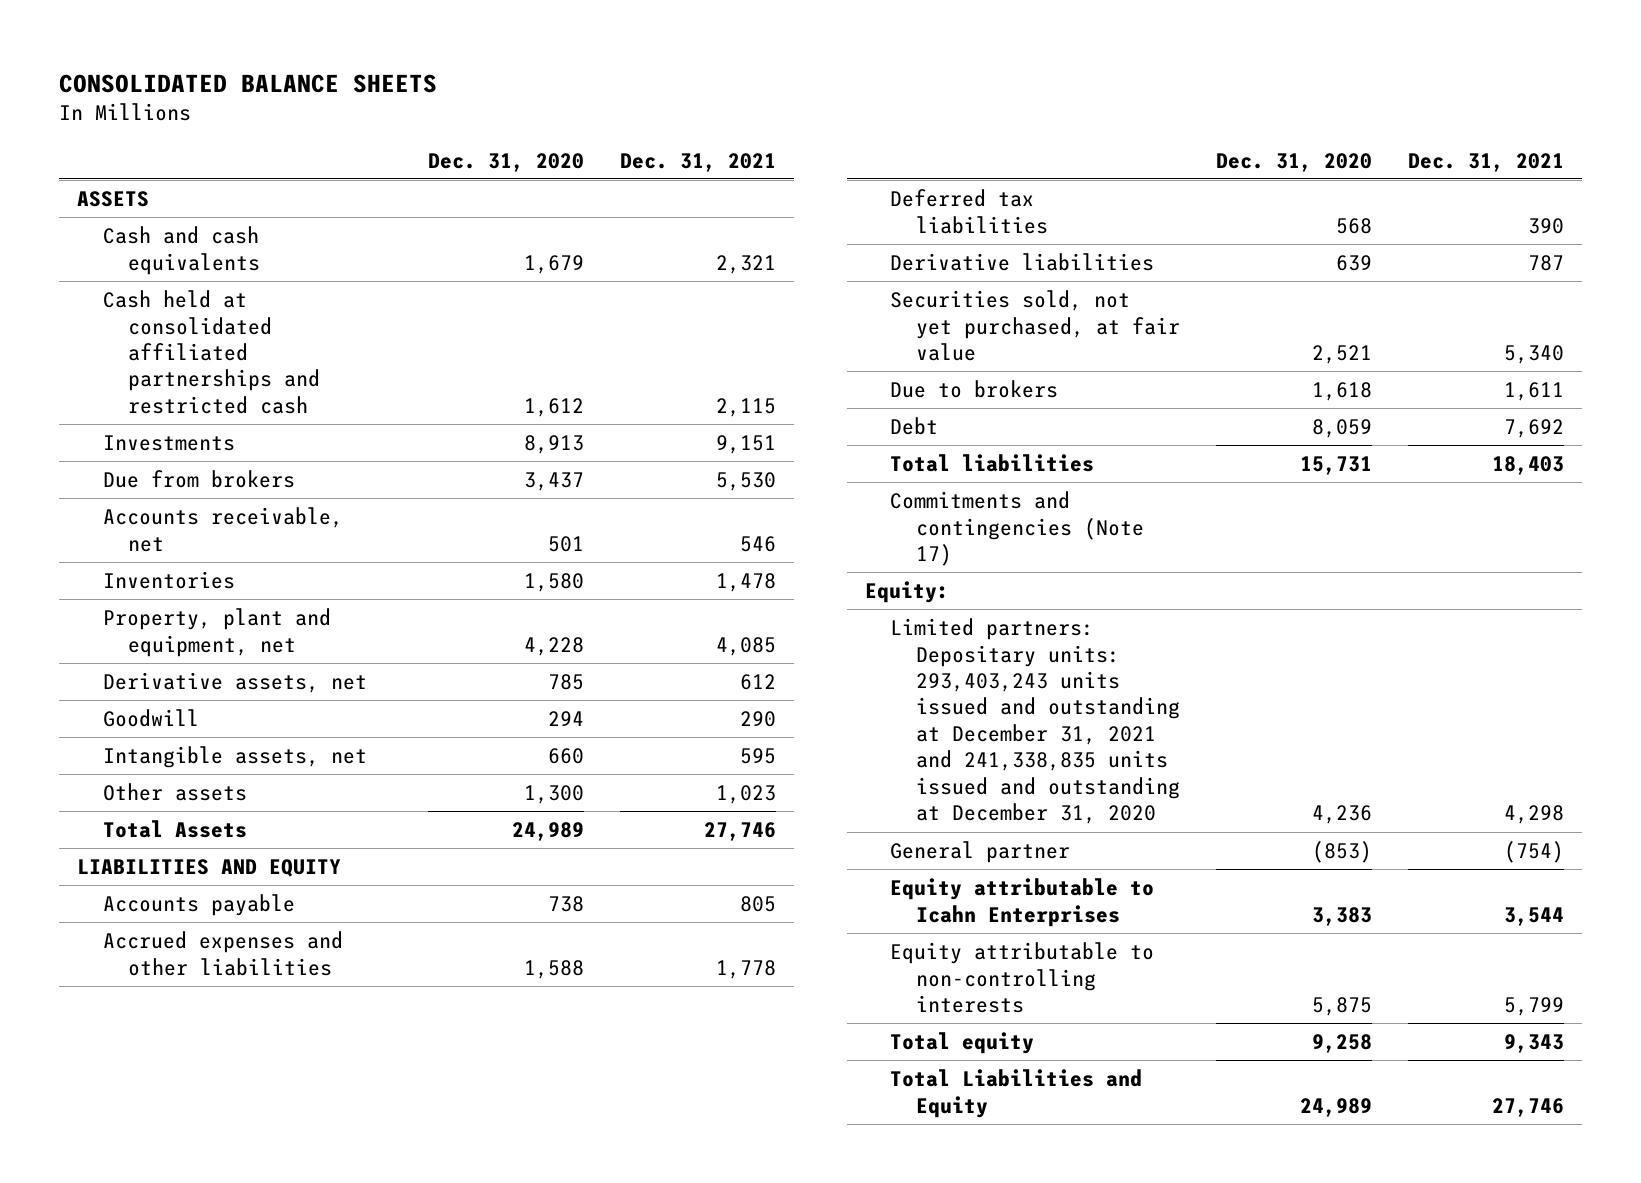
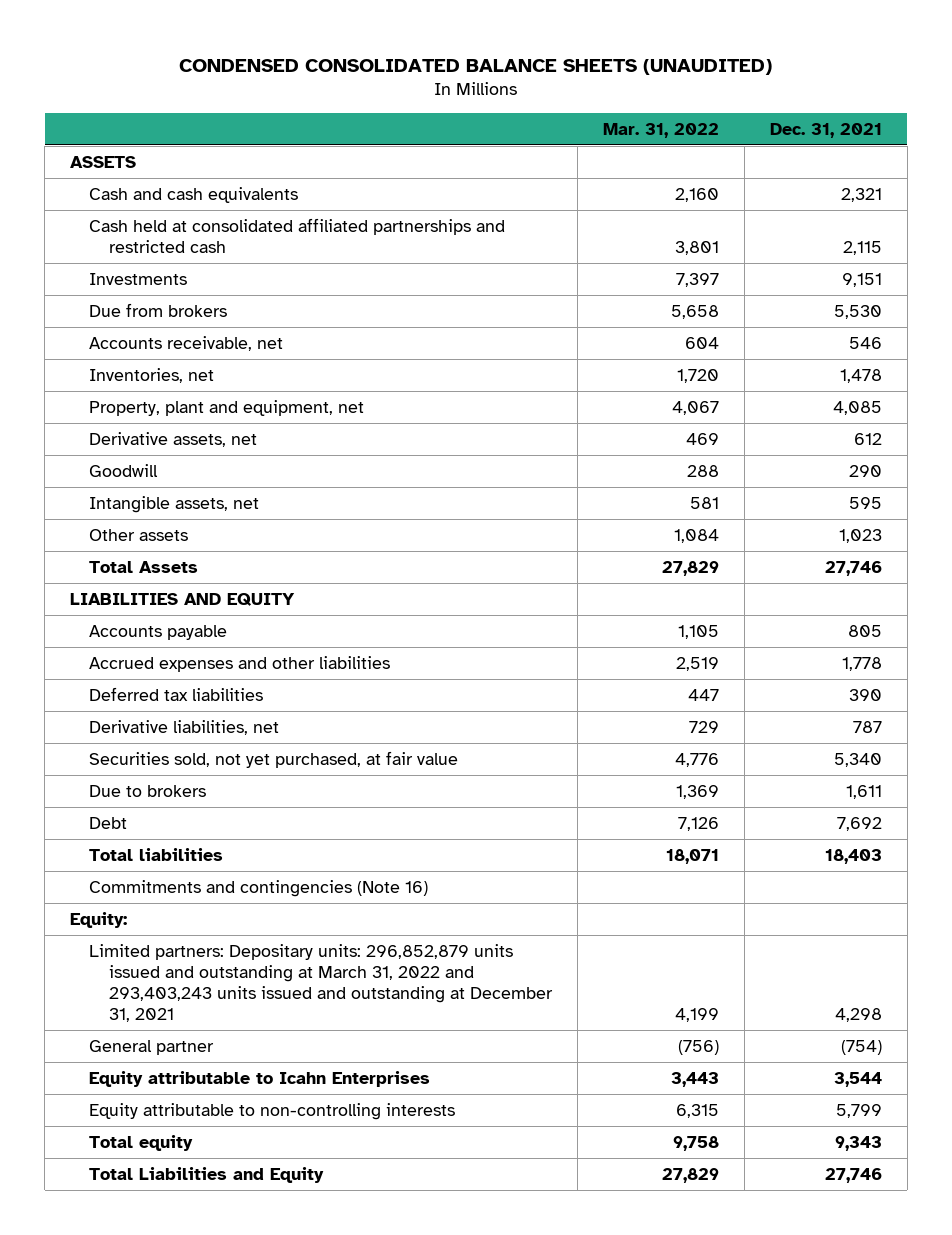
- CONSOLIDATED BALANCE SHEETS
+ CONDENSED CONSOLIDATED BALANCE SHEETS (UNAUDITED)
- | Dec. 31, 2020 | Dec. 31, 2021
+ | Mar. 31, 2022 | Dec. 31, 2021
- Inventories | 1,580 | 1,478
+ Inventories, net | 1,720 | 1,478
- Derivative liabilities | 639 | 787
+ Derivative liabilities, net | 729 | 787
- Commitments and contingencies (Note 17)
+ Commitments and contingencies (Note 16)
- Limited partners: Depositary units: 293,403,243 units issued and outstanding at December 31, 2021 and 241,338,835 units issued and outstanding at December 31, 2020 | 4,236 | 4,298
+ Limited partners: Depositary units: 296,852,879 units issued and outstanding at March 31, 2022 and 293,403,243 units issued and outstanding at December 31, 2021 | 4,199 | 4,298

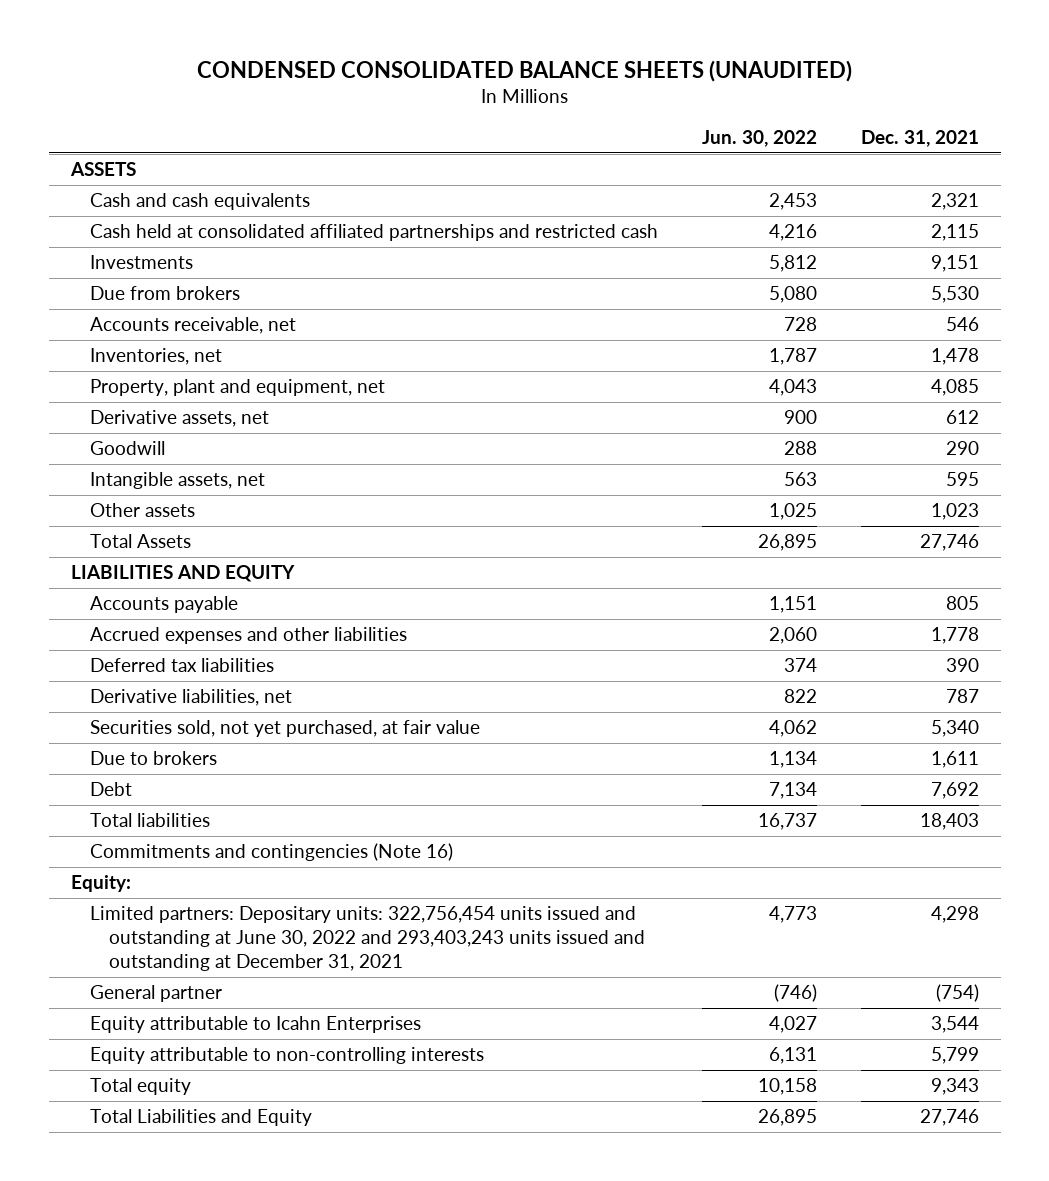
- | Mar. 31, 2022 | Dec. 31, 2021
+ | Jun. 30, 2022 | Dec. 31, 2021
- Limited partners: Depositary units: 296,852,879 units issued and outstanding at March 31, 2022 and 293,403,243 units issued and outstanding at December 31, 2021 | 4,199 | 4,298
+ Limited partners: Depositary units: 322,756,454 units issued and outstanding at June 30, 2022 and 293,403,243 units issued and outstanding at December 31, 2021 | 4,773 | 4,298

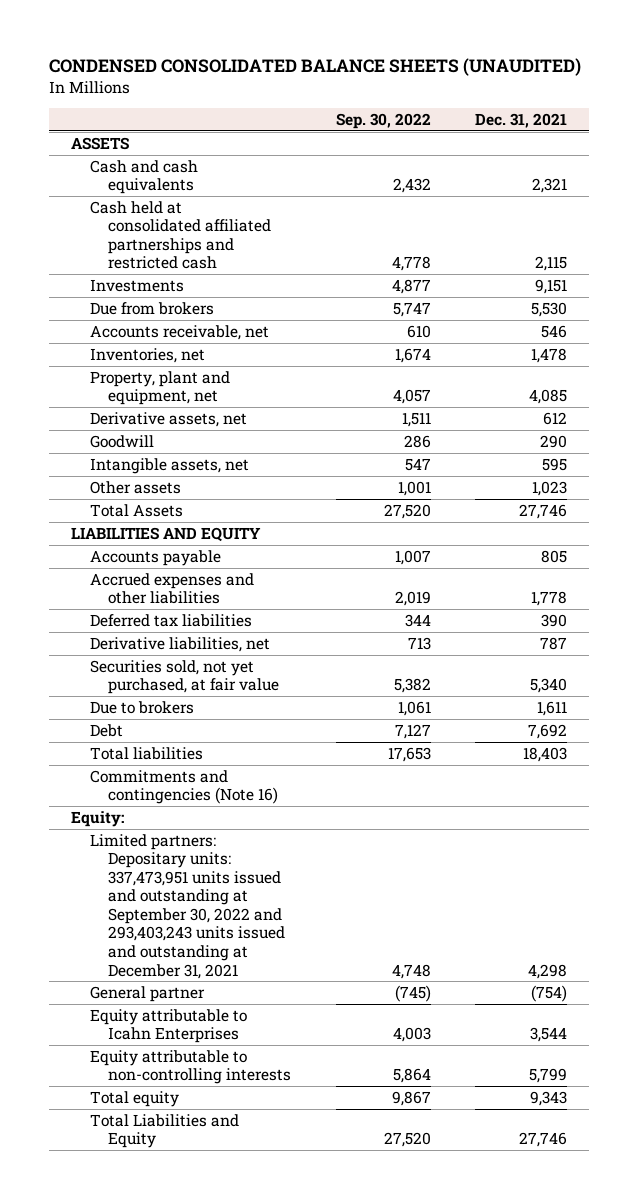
- | Jun. 30, 2022 | Dec. 31, 2021
+ | Sep. 30, 2022 | Dec. 31, 2021
- Limited partners: Depositary units: 322,756,454 units issued and outstanding at June 30, 2022 and 293,403,243 units issued and outstanding at December 31, 2021 | 4,773 | 4,298
+ Limited partners: Depositary units: 337,473,951 units issued and outstanding at September 30, 2022 and 293,403,243 units issued and outstanding at December 31, 2021 | 4,748 | 4,298

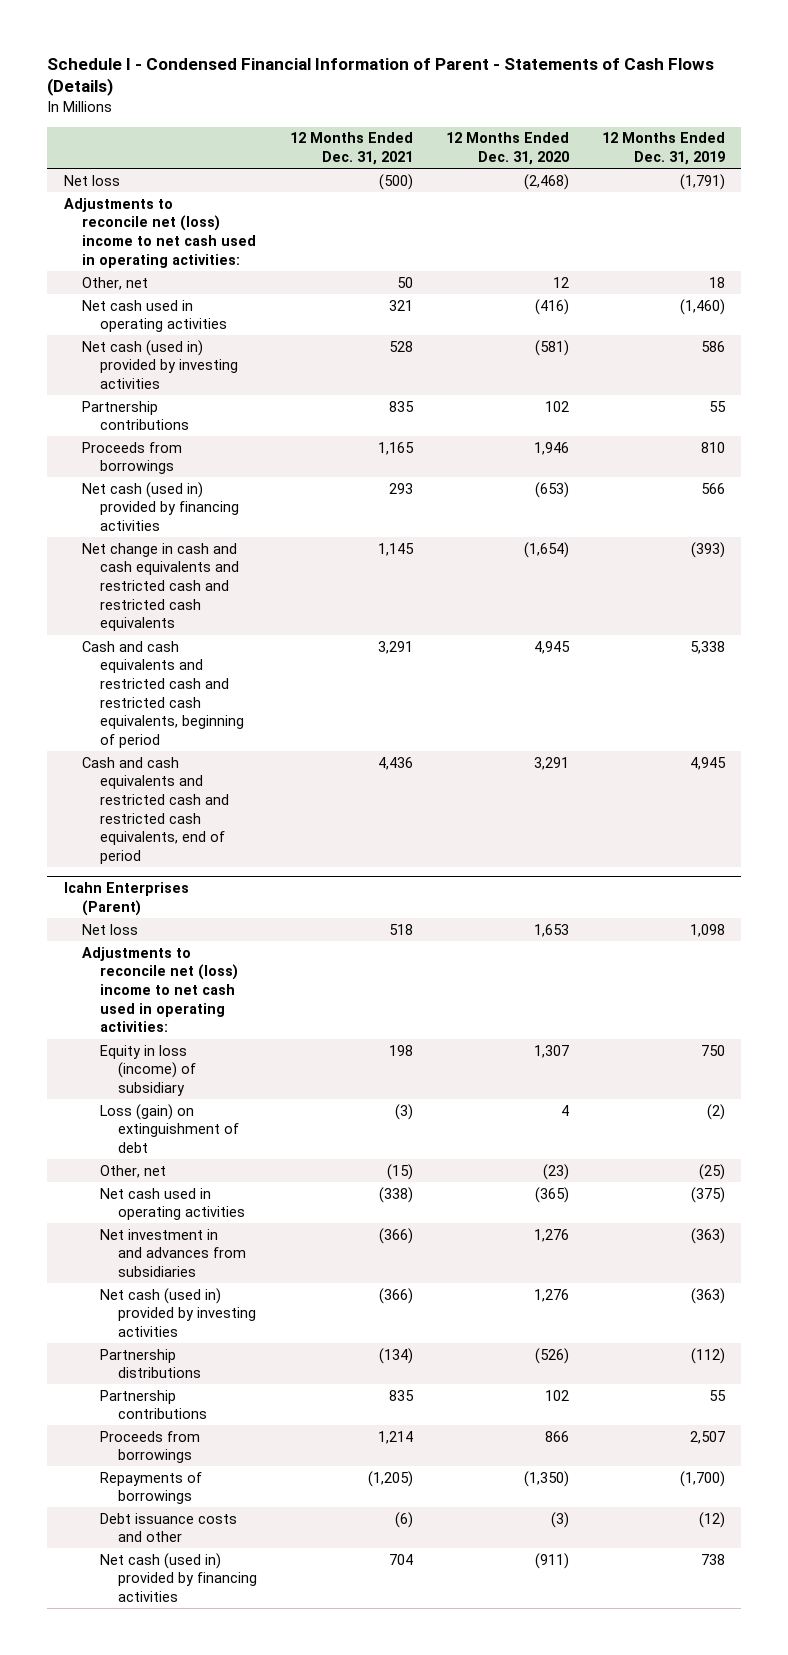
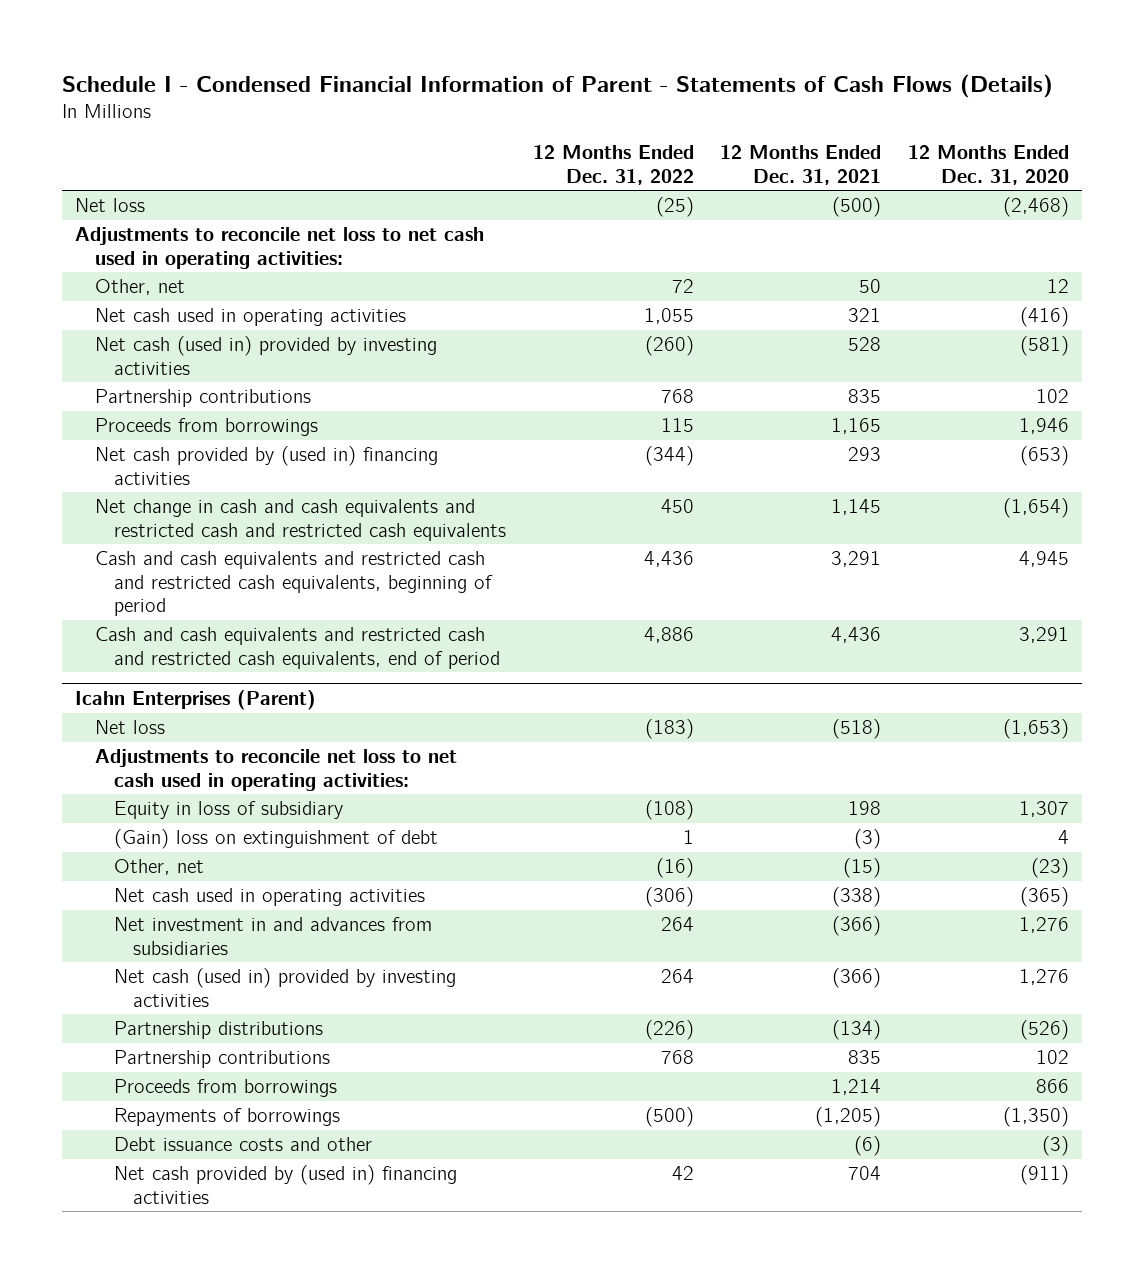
- | 12 Months Ended Dec. 31, 2021 | 12 Months Ended Dec. 31, 2020 | 12 Months Ended Dec. 31, 2019
+ | 12 Months Ended Dec. 31, 2022 | 12 Months Ended Dec. 31, 2021 | 12 Months Ended Dec. 31, 2020
- Adjustments to reconcile net (loss) income to net cash used in operating activities:
+ Adjustments to reconcile net loss to net cash used in operating activities:
- Net cash (used in) provided by financing activities | 293 | (653) | 566
+ Net cash provided by (used in) financing activities | (344) | 293 | (653)
@ Icahn Enterprises (Parent)
- Net loss | 518 | 1,653 | 1,098
- Adjustments to reconcile net (loss) income to net cash used in operating activities:
- Equity in loss (income) of subsidiary | 198 | 1,307 | 750
- Loss (gain) on extinguishment of debt | (3) | 4 | (2)
+ Net loss | (183) | (518) | (1,653)
+ Adjustments to reconcile net loss to net cash used in operating activities:
+ Equity in loss of subsidiary | (108) | 198 | 1,307
+ (Gain) loss on extinguishment of debt | 1 | (3) | 4
- Net cash (used in) provided by financing activities | 704 | (911) | 738
+ Net cash provided by (used in) financing activities | 42 | 704 | (911)

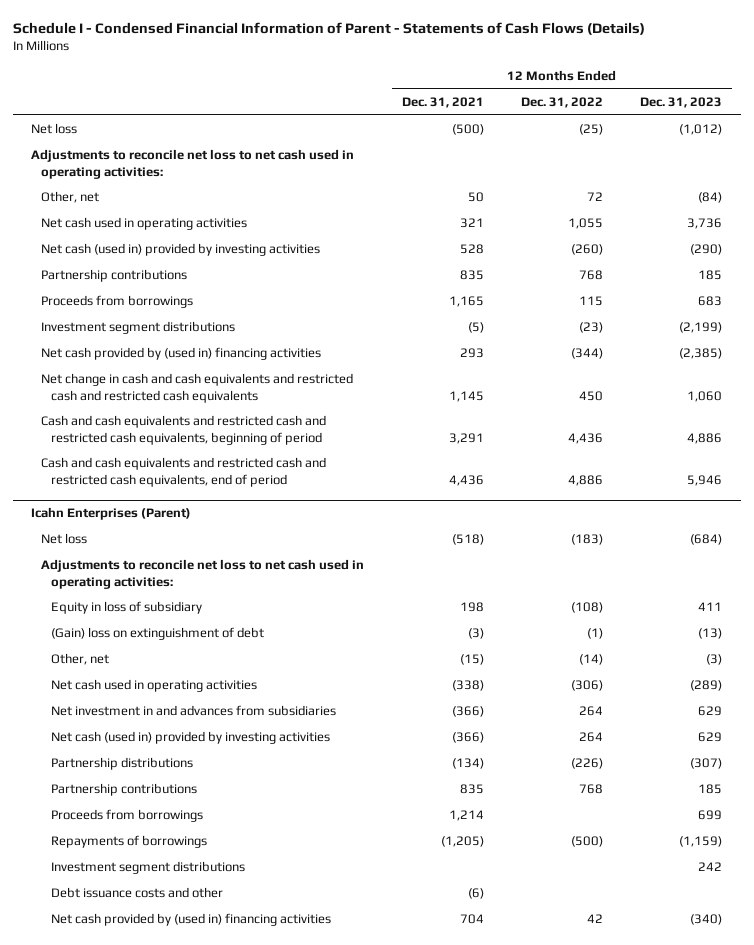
- | 12 Months Ended Dec. 31, 2022 | 12 Months Ended Dec. 31, 2021 | 12 Months Ended Dec. 31, 2020
+ | 12 Months Ended Dec. 31, 2021 | 12 Months Ended Dec. 31, 2022 | 12 Months Ended Dec. 31, 2023
+ Investment segment distributions | (5) | (23) | (2,199)
@ Icahn Enterprises (Parent)
- (Gain) loss on extinguishment of debt | 1 | (3) | 4
- Other, net | (16) | (15) | (23)
+ (Gain) loss on extinguishment of debt | (3) | (1) | (13)
+ Other, net | (15) | (14) | (3)
+ Investment segment distributions | | | 242

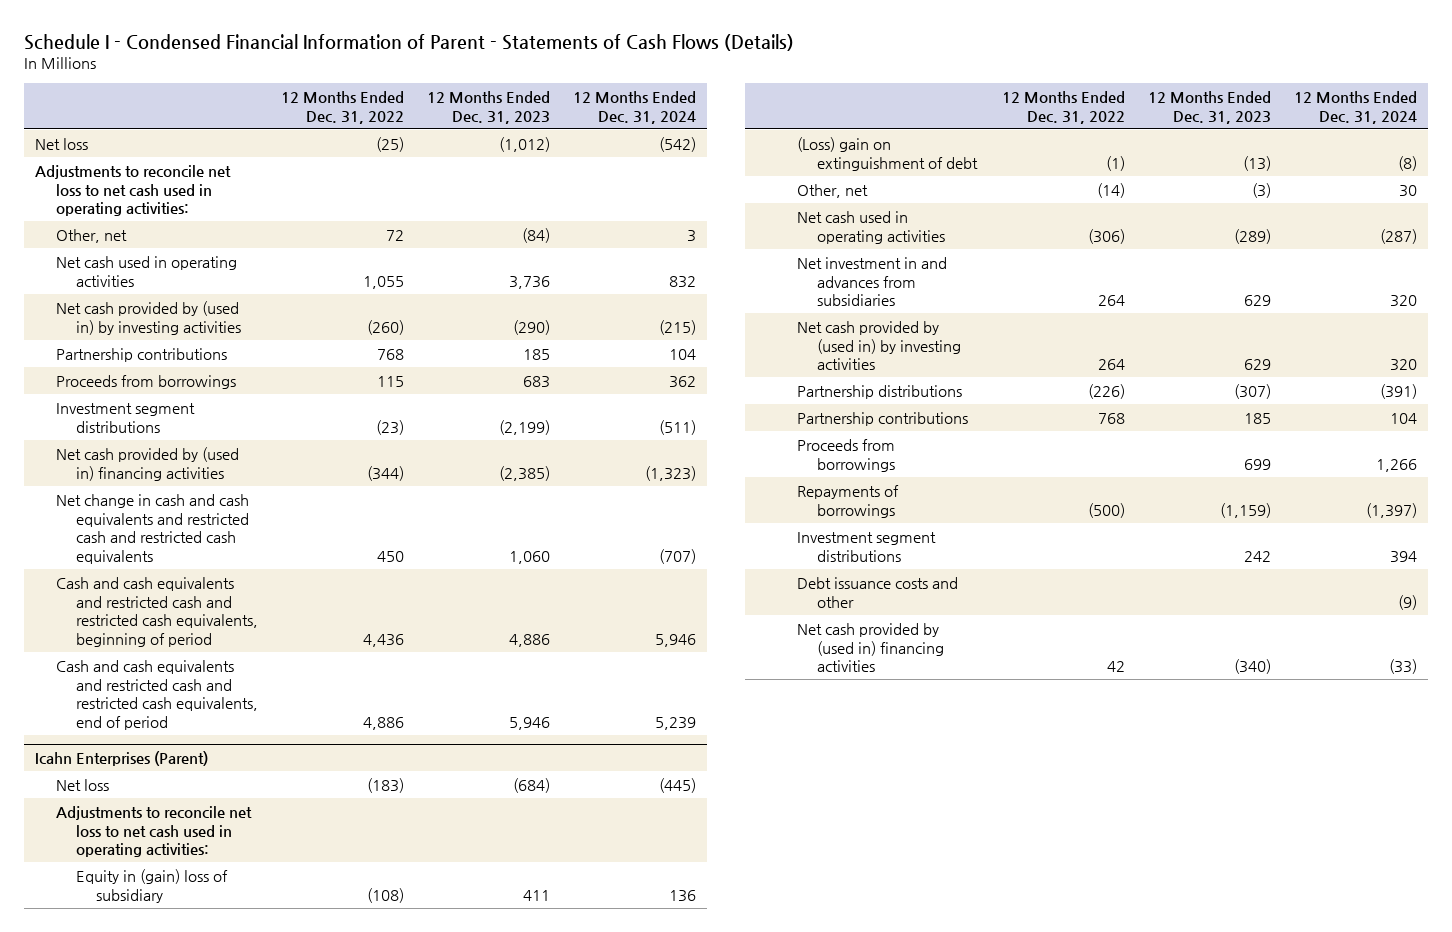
- | 12 Months Ended Dec. 31, 2021 | 12 Months Ended Dec. 31, 2022 | 12 Months Ended Dec. 31, 2023
+ | 12 Months Ended Dec. 31, 2022 | 12 Months Ended Dec. 31, 2023 | 12 Months Ended Dec. 31, 2024
- Net cash (used in) provided by investing activities | 528 | (260) | (290)
+ Net cash provided by (used in) by investing activities | (260) | (290) | (215)
@ Icahn Enterprises (Parent)
- Equity in loss of subsidiary | 198 | (108) | 411
- (Gain) loss on extinguishment of debt | (3) | (1) | (13)
+ Equity in (gain) loss of subsidiary | (108) | 411 | 136
+ (Loss) gain on extinguishment of debt | (1) | (13) | (8)
- Net cash (used in) provided by investing activities | (366) | 264 | 629
+ Net cash provided by (used in) by investing activities | 264 | 629 | 320

